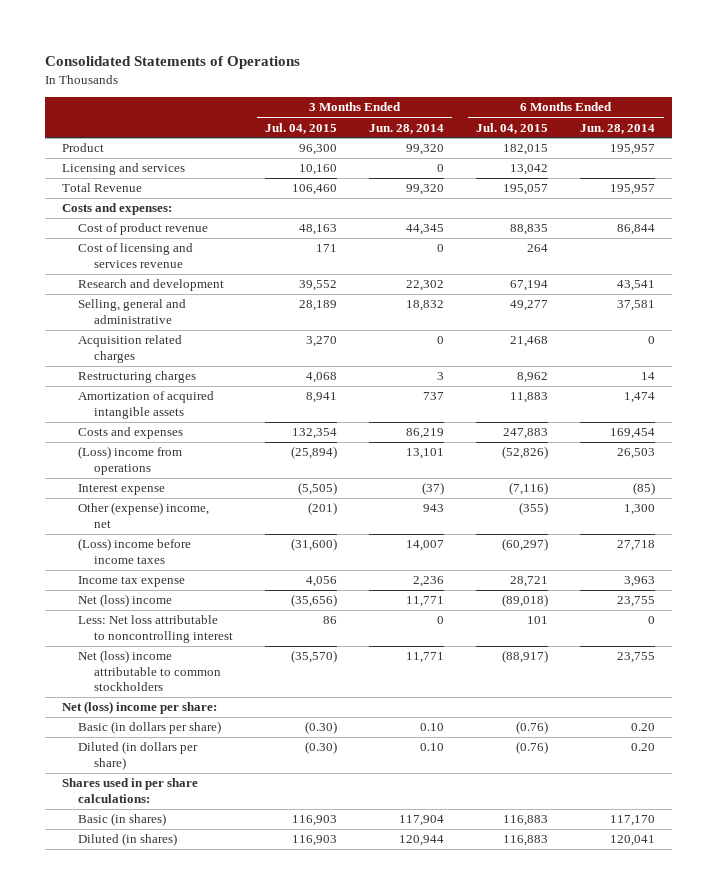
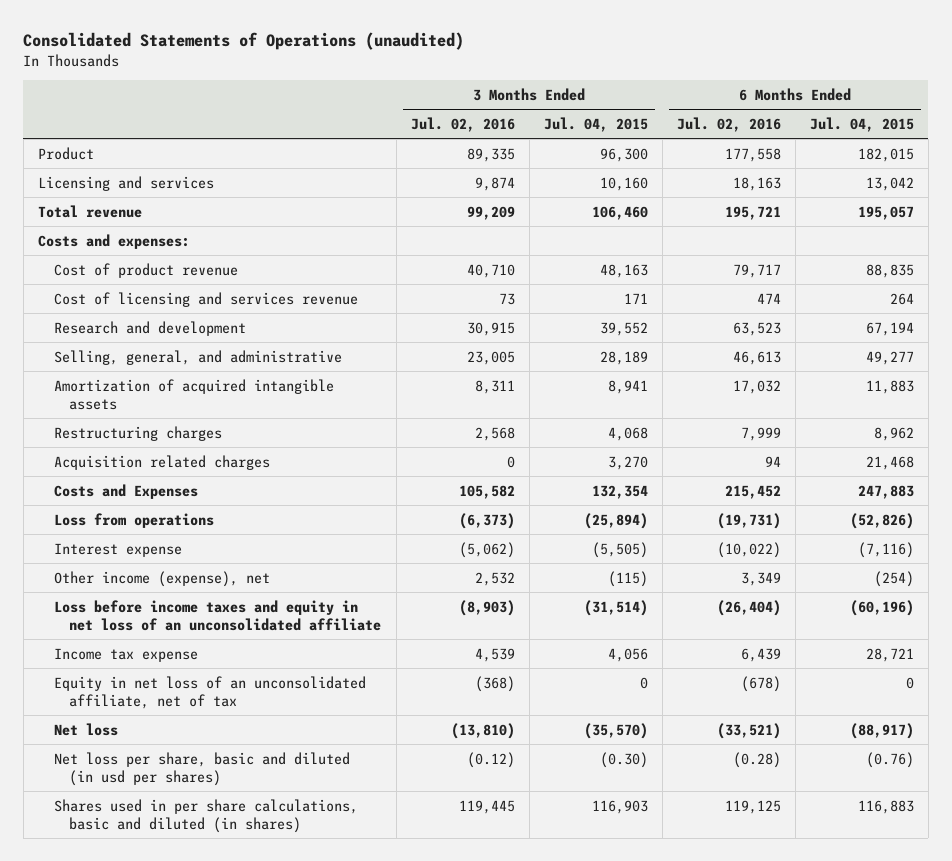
- Consolidated Statements of Operations
+ Consolidated Statements of Operations (unaudited)
- | 3 Months Ended Jul. 04, 2015 | 3 Months Ended Jun. 28, 2014 | 6 Months Ended Jul. 04, 2015 | 6 Months Ended Jun. 28, 2014
+ | 3 Months Ended Jul. 02, 2016 | 3 Months Ended Jul. 04, 2015 | 6 Months Ended Jul. 02, 2016 | 6 Months Ended Jul. 04, 2015
- Total Revenue | 106,460 | 99,320 | 195,057 | 195,957
+ Total revenue | 99,209 | 106,460 | 195,721 | 195,057
- Selling, general and administrative | 28,189 | 18,832 | 49,277 | 37,581
+ Selling, general, and administrative | 23,005 | 28,189 | 46,613 | 49,277
- Costs and expenses | 132,354 | 86,219 | 247,883 | 169,454
- (Loss) income from operations | (25,894) | 13,101 | (52,826) | 26,503
moved down: Restructuring charges | 2,568 | 4,068 | 7,999 | 8,962
moved down: Acquisition related charges | 0 | 3,270 | 94 | 21,468
+ Costs and Expenses | 105,582 | 132,354 | 215,452 | 247,883
+ Loss from operations | (6,373) | (25,894) | (19,731) | (52,826)
- Other (expense) income, net | (201) | 943 | (355) | 1,300
- (Loss) income before income taxes | (31,600) | 14,007 | (60,297) | 27,718
+ Other income (expense), net | 2,532 | (115) | 3,349 | (254)
+ Loss before income taxes and equity in net loss of an unconsolidated affiliate | (8,903) | (31,514) | (26,404) | (60,196)
- Net (loss) income | (35,656) | 11,771 | (89,018) | 23,755
- Less: Net loss attributable to noncontrolling interest | 86 | 0 | 101 | 0
- Net (loss) income attributable to common stockholders | (35,570) | 11,771 | (88,917) | 23,755
- Net (loss) income per share:
- Basic (in dollars per share) | (0.30) | 0.10 | (0.76) | 0.20
- Diluted (in dollars per share) | (0.30) | 0.10 | (0.76) | 0.20
- Shares used in per share calculations:
- Basic (in shares) | 116,903 | 117,904 | 116,883 | 117,170
- Diluted (in shares) | 116,903 | 120,944 | 116,883 | 120,041
+ Equity in net loss of an unconsolidated affiliate, net of tax | (368) | 0 | (678) | 0
+ Net loss | (13,810) | (35,570) | (33,521) | (88,917)
+ Net loss per share, basic and diluted (in usd per shares) | (0.12) | (0.30) | (0.28) | (0.76)
+ Shares used in per share calculations, basic and diluted (in shares) | 119,445 | 116,903 | 119,125 | 116,883

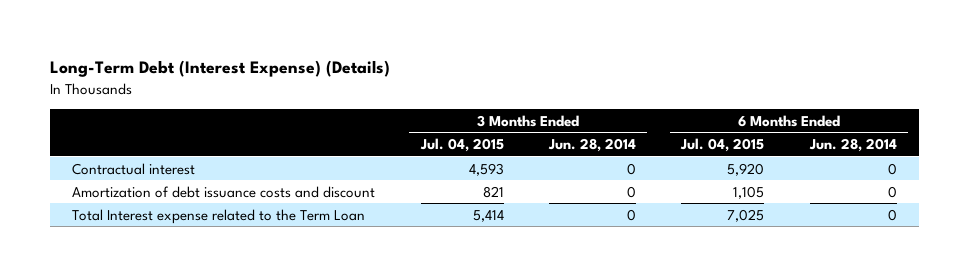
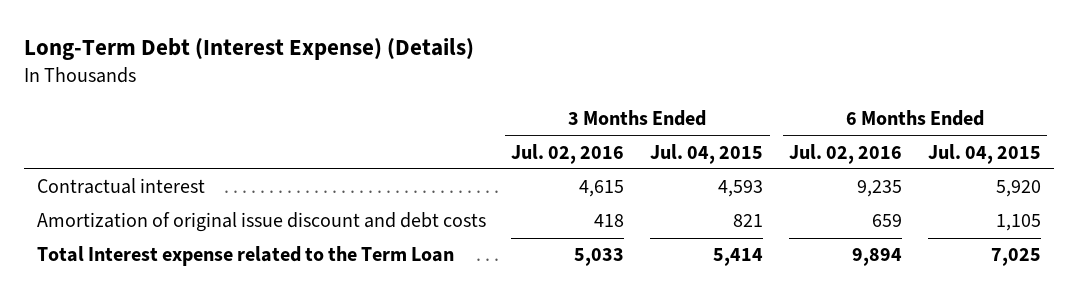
- | 3 Months Ended Jul. 04, 2015 | 3 Months Ended Jun. 28, 2014 | 6 Months Ended Jul. 04, 2015 | 6 Months Ended Jun. 28, 2014
+ | 3 Months Ended Jul. 02, 2016 | 3 Months Ended Jul. 04, 2015 | 6 Months Ended Jul. 02, 2016 | 6 Months Ended Jul. 04, 2015
- Amortization of debt issuance costs and discount | 821 | 0 | 1,105 | 0
+ Amortization of original issue discount and debt costs | 418 | 821 | 659 | 1,105

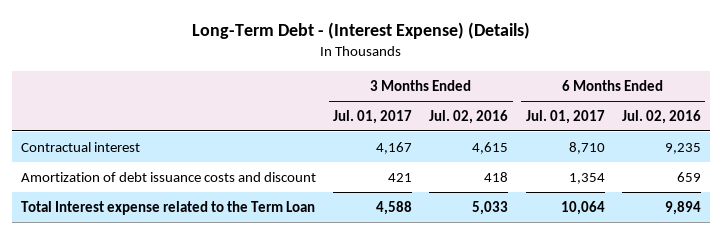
- Long-Term Debt (Interest Expense) (Details)
+ Long-Term Debt - (Interest Expense) (Details)
- | 3 Months Ended Jul. 02, 2016 | 3 Months Ended Jul. 04, 2015 | 6 Months Ended Jul. 02, 2016 | 6 Months Ended Jul. 04, 2015
+ | 3 Months Ended Jul. 01, 2017 | 3 Months Ended Jul. 02, 2016 | 6 Months Ended Jul. 01, 2017 | 6 Months Ended Jul. 02, 2016
- Amortization of original issue discount and debt costs | 418 | 821 | 659 | 1,105
+ Amortization of debt issuance costs and discount | 421 | 418 | 1,354 | 659

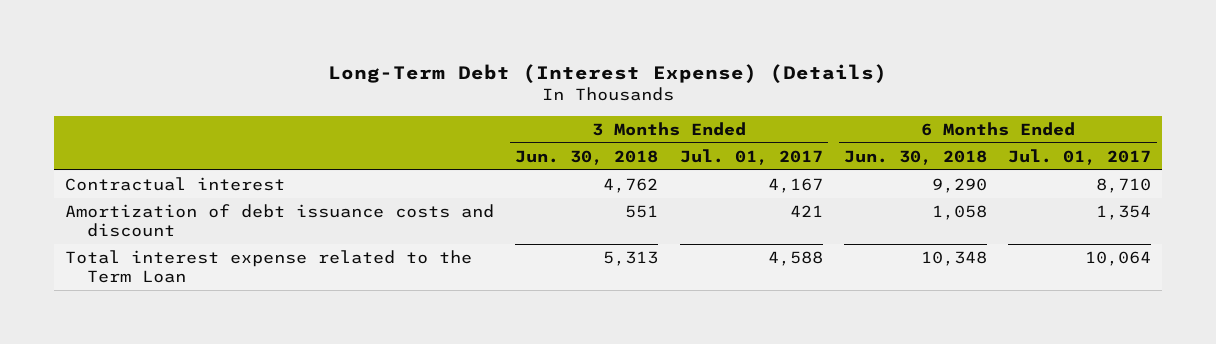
- Long-Term Debt - (Interest Expense) (Details)
+ Long-Term Debt (Interest Expense) (Details)
- | 3 Months Ended Jul. 01, 2017 | 3 Months Ended Jul. 02, 2016 | 6 Months Ended Jul. 01, 2017 | 6 Months Ended Jul. 02, 2016
+ | 3 Months Ended Jun. 30, 2018 | 3 Months Ended Jul. 01, 2017 | 6 Months Ended Jun. 30, 2018 | 6 Months Ended Jul. 01, 2017
- Total Interest expense related to the Term Loan | 4,588 | 5,033 | 10,064 | 9,894
+ Total interest expense related to the Term Loan | 5,313 | 4,588 | 10,348 | 10,064

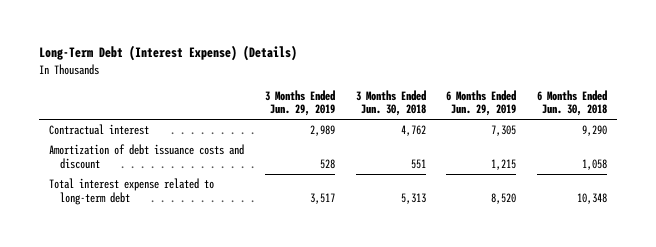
- | 3 Months Ended Jun. 30, 2018 | 3 Months Ended Jul. 01, 2017 | 6 Months Ended Jun. 30, 2018 | 6 Months Ended Jul. 01, 2017
+ | 3 Months Ended Jun. 29, 2019 | 3 Months Ended Jun. 30, 2018 | 6 Months Ended Jun. 29, 2019 | 6 Months Ended Jun. 30, 2018
- Total interest expense related to the Term Loan | 5,313 | 4,588 | 10,348 | 10,064
+ Total interest expense related to long-term debt | 3,517 | 5,313 | 8,520 | 10,348

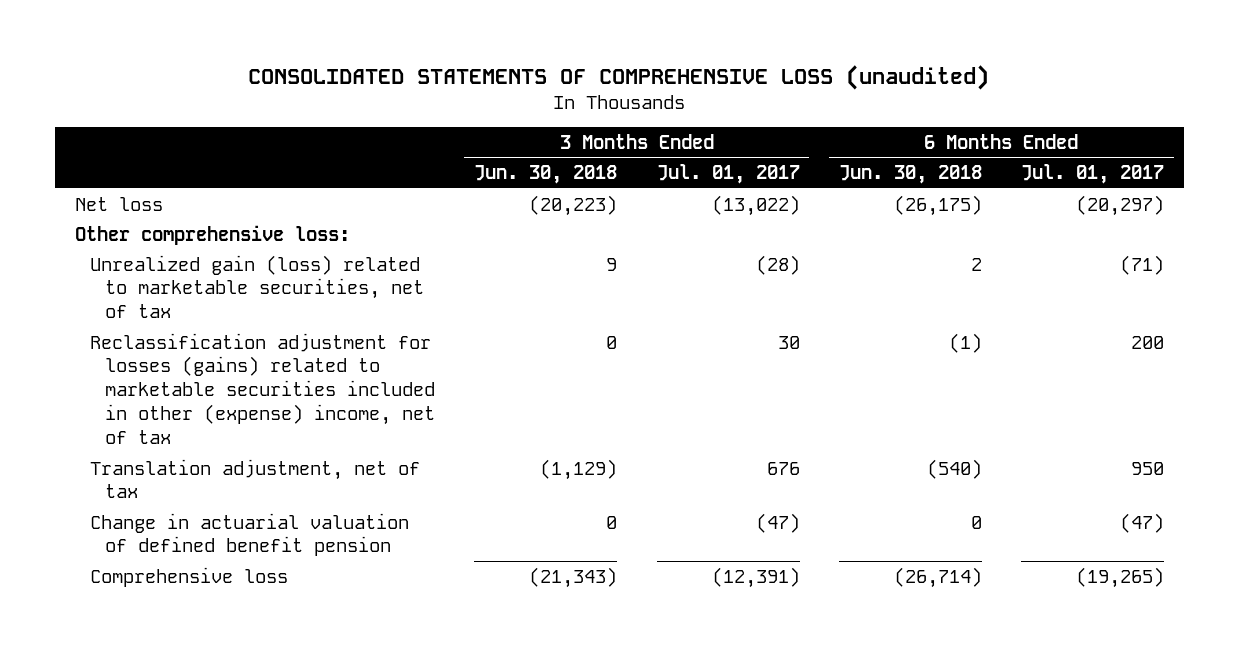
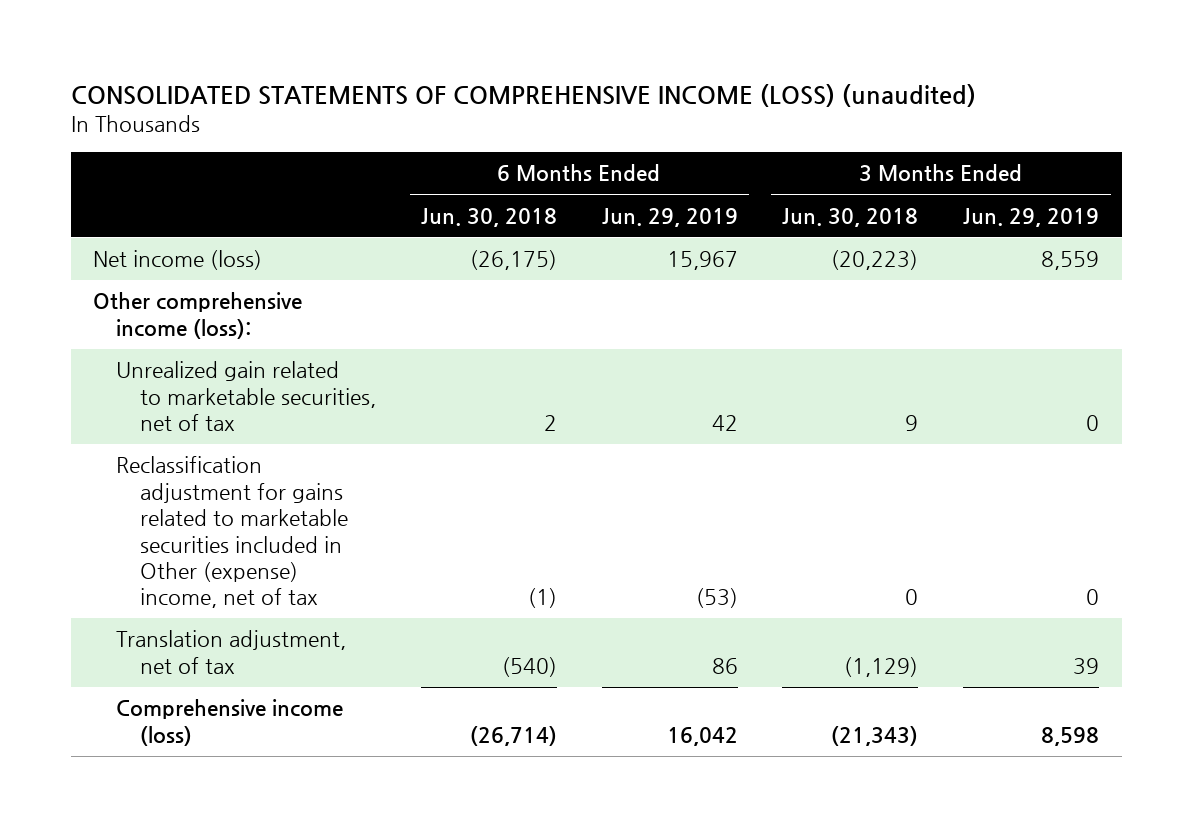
- CONSOLIDATED STATEMENTS OF COMPREHENSIVE LOSS (unaudited)
+ CONSOLIDATED STATEMENTS OF COMPREHENSIVE INCOME (LOSS) (unaudited)
- | 3 Months Ended Jun. 30, 2018 | 3 Months Ended Jul. 01, 2017 | 6 Months Ended Jun. 30, 2018 | 6 Months Ended Jul. 01, 2017
+ | 6 Months Ended Jun. 30, 2018 | 6 Months Ended Jun. 29, 2019 | 3 Months Ended Jun. 30, 2018 | 3 Months Ended Jun. 29, 2019
- Net loss | (20,223) | (13,022) | (26,175) | (20,297)
- Other comprehensive loss:
- Unrealized gain (loss) related to marketable securities, net of tax | 9 | (28) | 2 | (71)
- Reclassification adjustment for losses (gains) related to marketable securities included in other (expense) income, net of tax | 0 | 30 | (1) | 200
+ Net income (loss) | (26,175) | 15,967 | (20,223) | 8,559
+ Other comprehensive income (loss):
+ Unrealized gain related to marketable securities, net of tax | 2 | 42 | 9 | 0
+ Reclassification adjustment for gains related to marketable securities included in Other (expense) income, net of tax | (1) | (53) | 0 | 0
- Change in actuarial valuation of defined benefit pension | 0 | (47) | 0 | (47)
- Comprehensive loss | (21,343) | (12,391) | (26,714) | (19,265)
+ Comprehensive income (loss) | (26,714) | 16,042 | (21,343) | 8,598

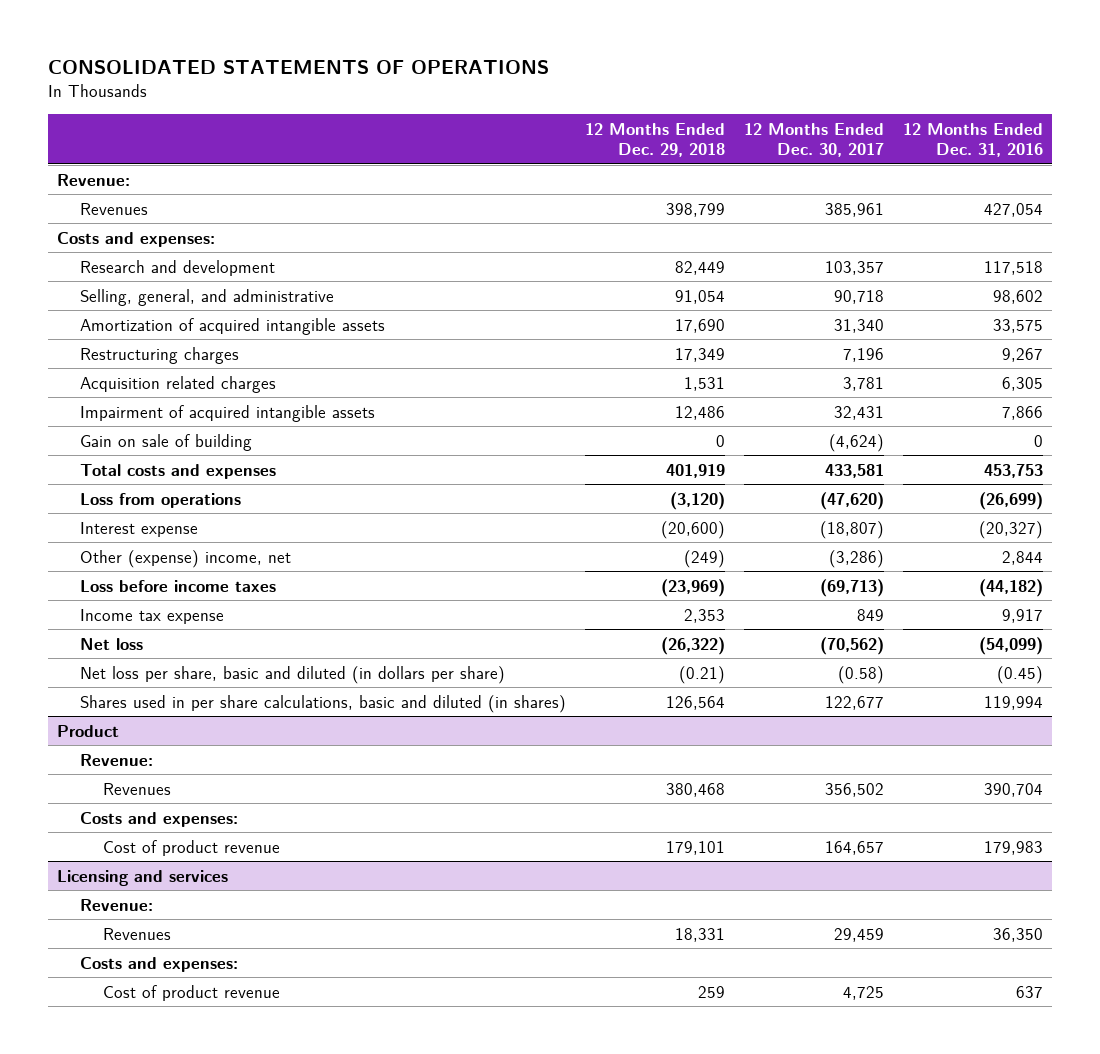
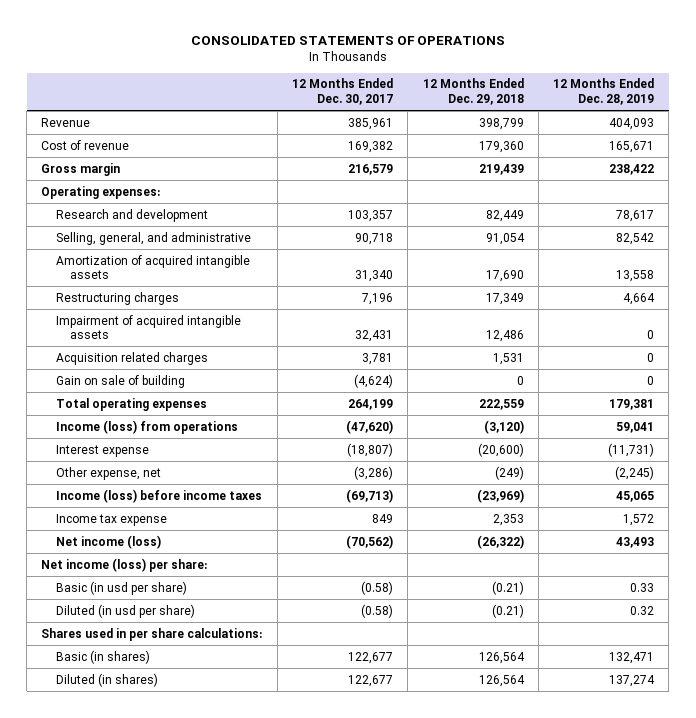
- | 12 Months Ended Dec. 29, 2018 | 12 Months Ended Dec. 30, 2017 | 12 Months Ended Dec. 31, 2016
+ | 12 Months Ended Dec. 30, 2017 | 12 Months Ended Dec. 29, 2018 | 12 Months Ended Dec. 28, 2019
- Revenue:
- Revenues | 398,799 | 385,961 | 427,054
- Costs and expenses:
+ Revenue | 385,961 | 398,799 | 404,093
+ Cost of revenue | 169,382 | 179,360 | 165,671
+ Gross margin | 216,579 | 219,439 | 238,422
+ Operating expenses:
moved down: Acquisition related charges | 3,781 | 1,531 | 0
- Total costs and expenses | 401,919 | 433,581 | 453,753
- Loss from operations | (3,120) | (47,620) | (26,699)
+ Total operating expenses | 264,199 | 222,559 | 179,381
+ Income (loss) from operations | (47,620) | (3,120) | 59,041
- Other (expense) income, net | (249) | (3,286) | 2,844
- Loss before income taxes | (23,969) | (69,713) | (44,182)
+ Other expense, net | (3,286) | (249) | (2,245)
+ Income (loss) before income taxes | (69,713) | (23,969) | 45,065
- Net loss | (26,322) | (70,562) | (54,099)
- Net loss per share, basic and diluted (in dollars per share) | (0.21) | (0.58) | (0.45)
- Shares used in per share calculations, basic and diluted (in shares) | 126,564 | 122,677 | 119,994
- Product
- Revenue:
- Revenues | 380,468 | 356,502 | 390,704
- Costs and expenses:
- Cost of product revenue | 179,101 | 164,657 | 179,983
- Licensing and services
- Revenue:
- Revenues | 18,331 | 29,459 | 36,350
- Costs and expenses:
- Cost of product revenue | 259 | 4,725 | 637
+ Net income (loss) | (70,562) | (26,322) | 43,493
+ Net income (loss) per share:
+ Basic (in usd per share) | (0.58) | (0.21) | 0.33
+ Diluted (in usd per share) | (0.58) | (0.21) | 0.32
+ Shares used in per share calculations:
+ Basic (in shares) | 122,677 | 126,564 | 132,471
+ Diluted (in shares) | 122,677 | 126,564 | 137,274

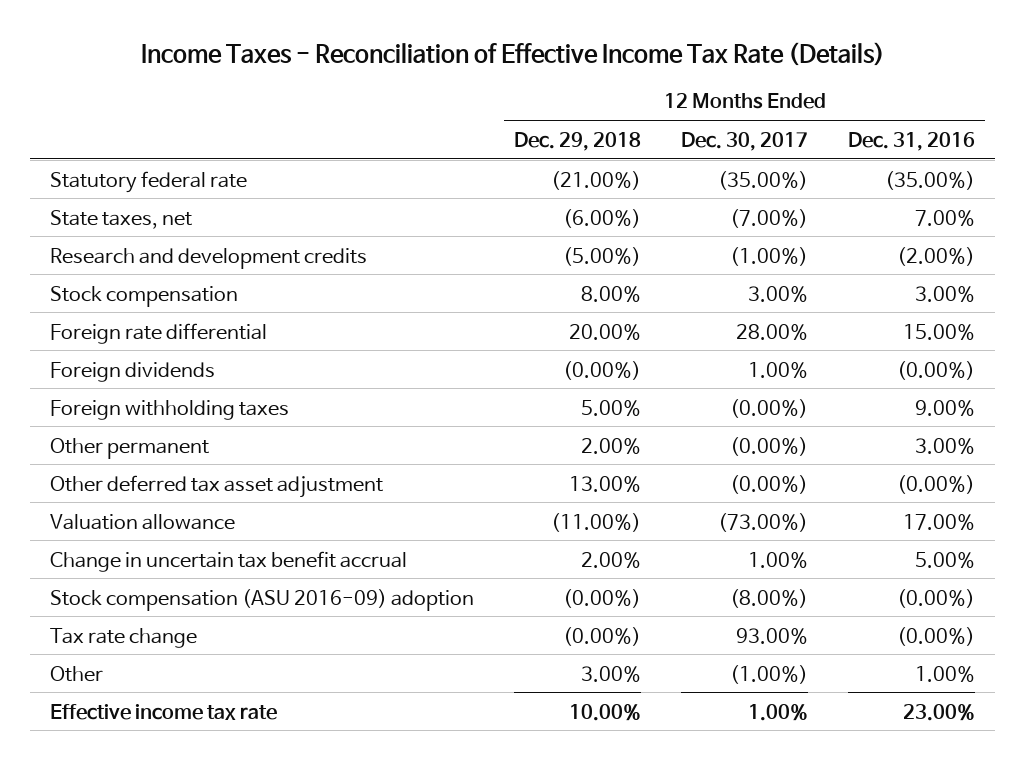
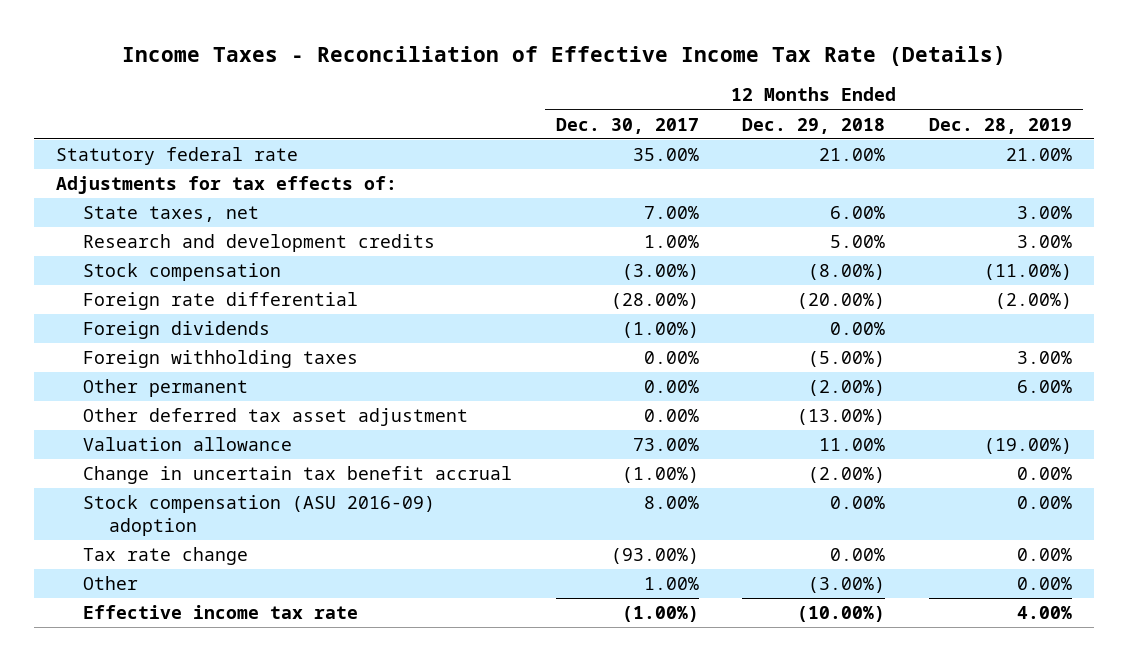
- | 12 Months Ended Dec. 29, 2018 | 12 Months Ended Dec. 30, 2017 | 12 Months Ended Dec. 31, 2016
+ | 12 Months Ended Dec. 30, 2017 | 12 Months Ended Dec. 29, 2018 | 12 Months Ended Dec. 28, 2019
- Statutory federal rate | (21.00%) | (35.00%) | (35.00%)
- State taxes, net | (6.00%) | (7.00%) | 7.00%
- Research and development credits | (5.00%) | (1.00%) | (2.00%)
- Stock compensation | 8.00% | 3.00% | 3.00%
- Foreign rate differential | 20.00% | 28.00% | 15.00%
- Foreign dividends | (0.00%) | 1.00% | (0.00%)
- Foreign withholding taxes | 5.00% | (0.00%) | 9.00%
- Other permanent | 2.00% | (0.00%) | 3.00%
- Other deferred tax asset adjustment | 13.00% | (0.00%) | (0.00%)
- Valuation allowance | (11.00%) | (73.00%) | 17.00%
- Change in uncertain tax benefit accrual | 2.00% | 1.00% | 5.00%
- Stock compensation (ASU 2016-09) adoption | (0.00%) | (8.00%) | (0.00%)
- Tax rate change | (0.00%) | 93.00% | (0.00%)
- Other | 3.00% | (1.00%) | 1.00%
- Effective income tax rate | 10.00% | 1.00% | 23.00%
+ Statutory federal rate | 35.00% | 21.00% | 21.00%
+ Adjustments for tax effects of:
+ State taxes, net | 7.00% | 6.00% | 3.00%
+ Research and development credits | 1.00% | 5.00% | 3.00%
+ Stock compensation | (3.00%) | (8.00%) | (11.00%)
+ Foreign rate differential | (28.00%) | (20.00%) | (2.00%)
+ Foreign dividends | (1.00%) | 0.00% |
+ Foreign withholding taxes | 0.00% | (5.00%) | 3.00%
+ Other permanent | 0.00% | (2.00%) | 6.00%
+ Other deferred tax asset adjustment | 0.00% | (13.00%) |
+ Valuation allowance | 73.00% | 11.00% | (19.00%)
+ Change in uncertain tax benefit accrual | (1.00%) | (2.00%) | 0.00%
+ Stock compensation (ASU 2016-09) adoption | 8.00% | 0.00% | 0.00%
+ Tax rate change | (93.00%) | 0.00% | 0.00%
+ Other | 1.00% | (3.00%) | 0.00%
+ Effective income tax rate | (1.00%) | (10.00%) | 4.00%

